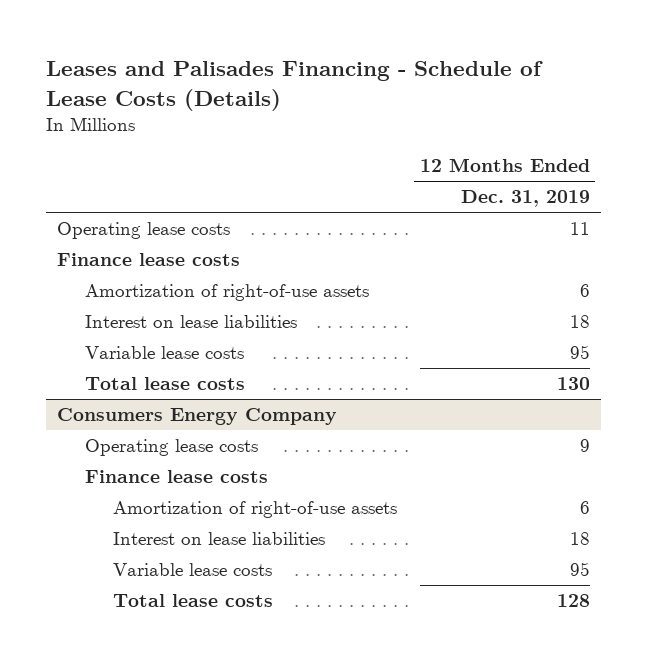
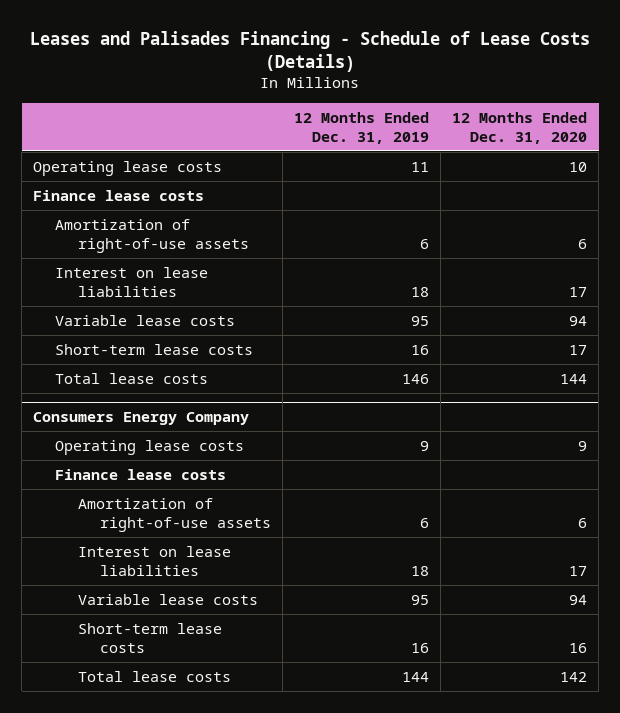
- | 12 Months Ended Dec. 31, 2019
+ | 12 Months Ended Dec. 31, 2019 | 12 Months Ended Dec. 31, 2020
- Total lease costs | 130
+ Short-term lease costs | 16 | 17
+ Total lease costs | 146 | 144
@ Consumers Energy Company
- Total lease costs | 128
+ Short-term lease costs | 16 | 16
+ Total lease costs | 144 | 142

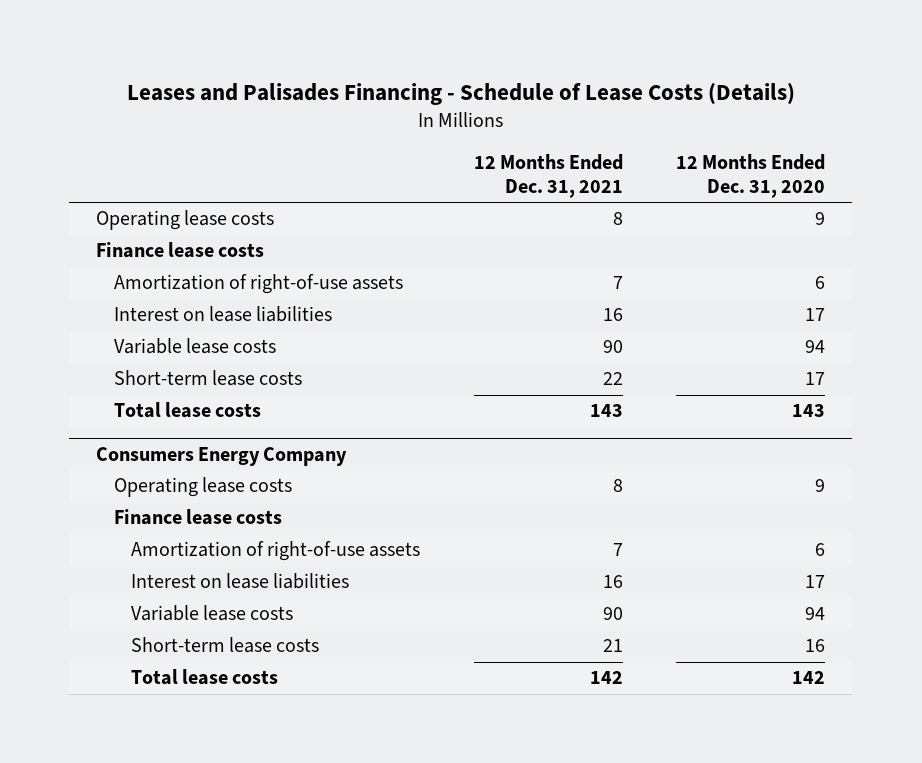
- | 12 Months Ended Dec. 31, 2019 | 12 Months Ended Dec. 31, 2020
+ | 12 Months Ended Dec. 31, 2021 | 12 Months Ended Dec. 31, 2020
- Operating lease costs | 11 | 10
+ Operating lease costs | 8 | 9
- Total lease costs | 146 | 144
+ Total lease costs | 143 | 143

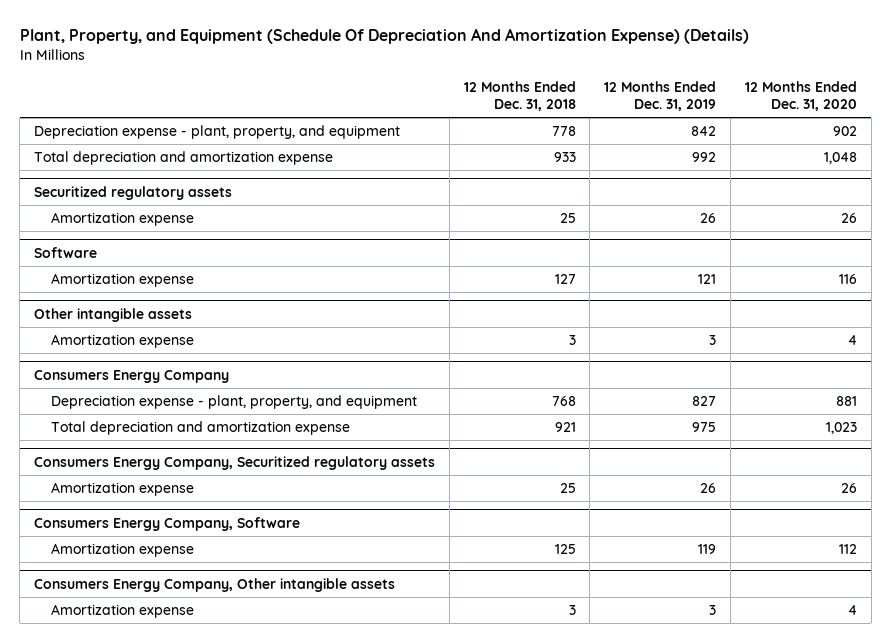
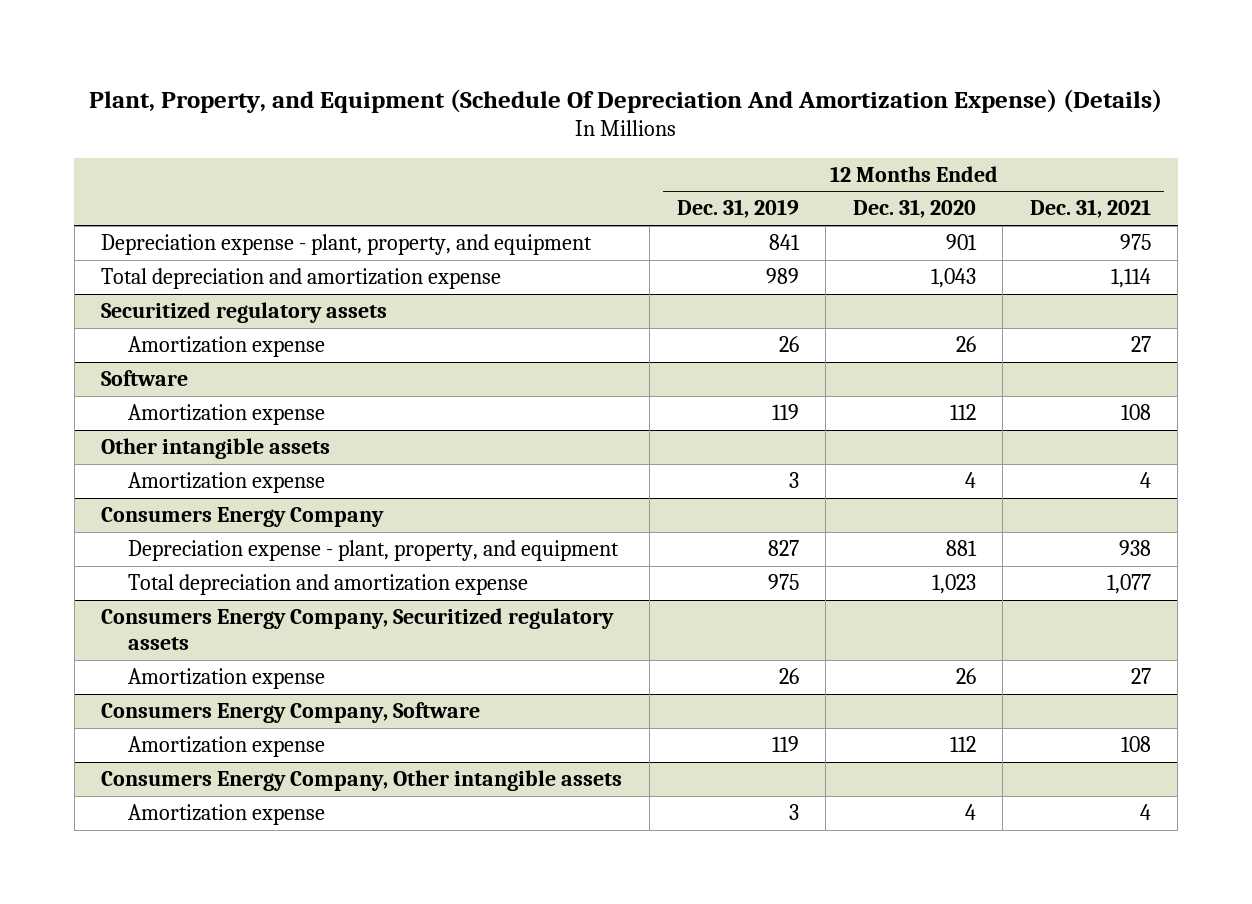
- | 12 Months Ended Dec. 31, 2018 | 12 Months Ended Dec. 31, 2019 | 12 Months Ended Dec. 31, 2020
+ | 12 Months Ended Dec. 31, 2019 | 12 Months Ended Dec. 31, 2020 | 12 Months Ended Dec. 31, 2021
- Depreciation expense - plant, property, and equipment | 778 | 842 | 902
- Total depreciation and amortization expense | 933 | 992 | 1,048
+ Depreciation expense - plant, property, and equipment | 841 | 901 | 975
+ Total depreciation and amortization expense | 989 | 1,043 | 1,114
@ Software
- Amortization expense | 127 | 121 | 116
+ Amortization expense | 119 | 112 | 108

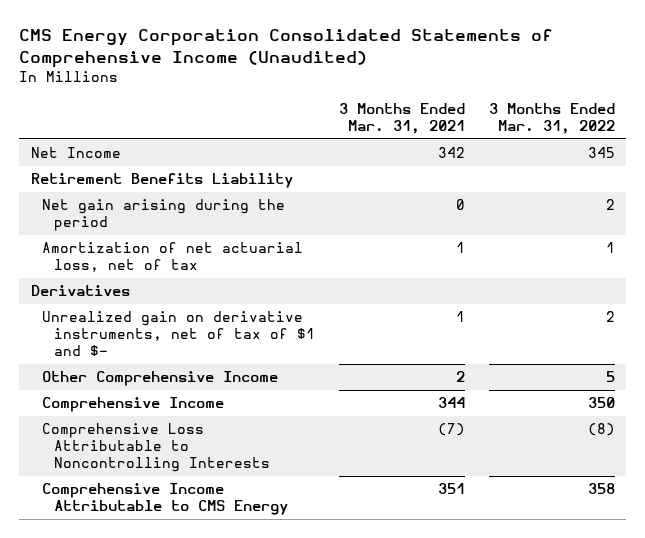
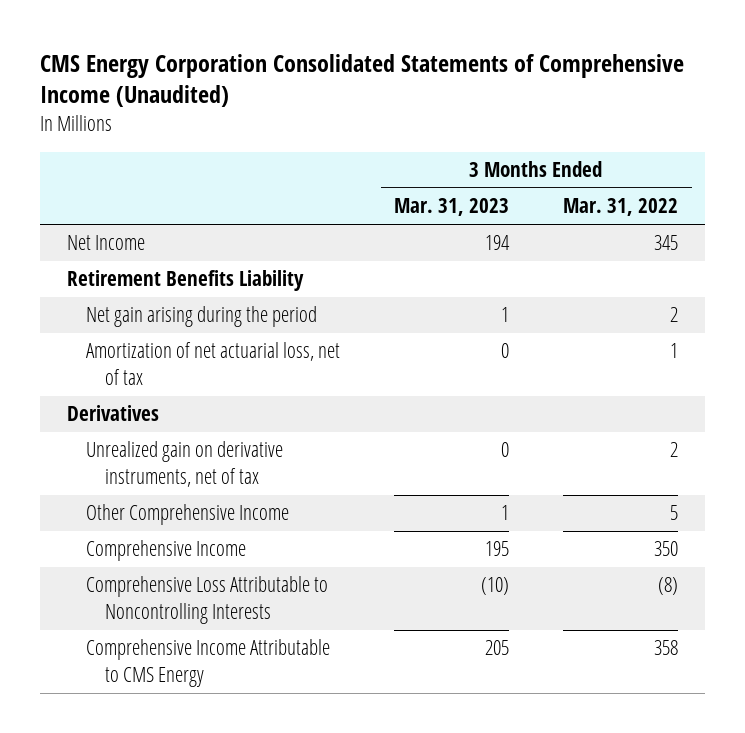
- | 3 Months Ended Mar. 31, 2021 | 3 Months Ended Mar. 31, 2022
+ | 3 Months Ended Mar. 31, 2023 | 3 Months Ended Mar. 31, 2022
- Unrealized gain on derivative instruments, net of tax of $1 and $- | 1 | 2
+ Unrealized gain on derivative instruments, net of tax | 0 | 2

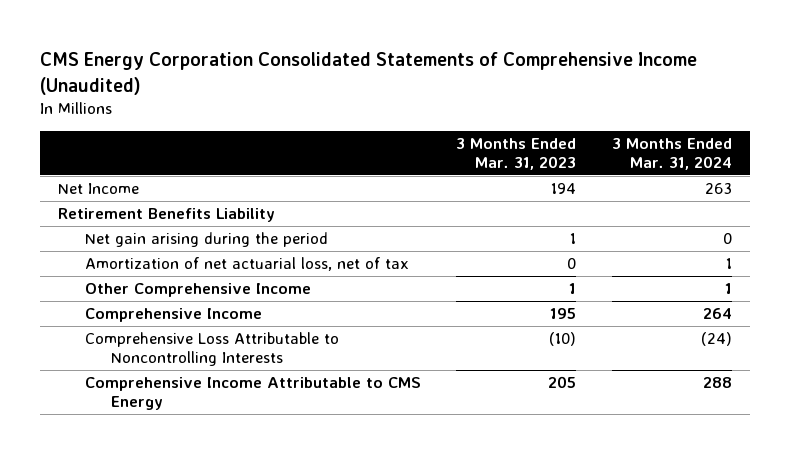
- | 3 Months Ended Mar. 31, 2023 | 3 Months Ended Mar. 31, 2022
+ | 3 Months Ended Mar. 31, 2023 | 3 Months Ended Mar. 31, 2024
- Derivatives
- Unrealized gain on derivative instruments, net of tax | 0 | 2

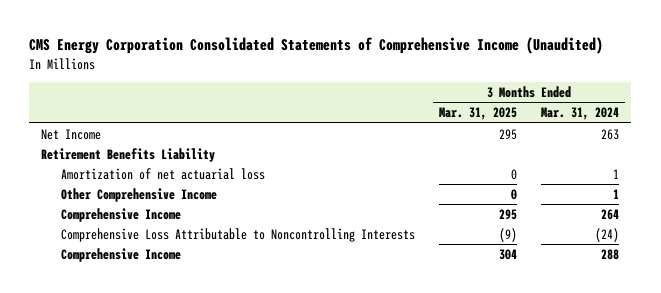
- | 3 Months Ended Mar. 31, 2023 | 3 Months Ended Mar. 31, 2024
+ | 3 Months Ended Mar. 31, 2025 | 3 Months Ended Mar. 31, 2024
- Net gain arising during the period | 1 | 0
- Amortization of net actuarial loss, net of tax | 0 | 1
+ Amortization of net actuarial loss | 0 | 1
- Comprehensive Income Attributable to CMS Energy | 205 | 288
+ Comprehensive Income | 304 | 288

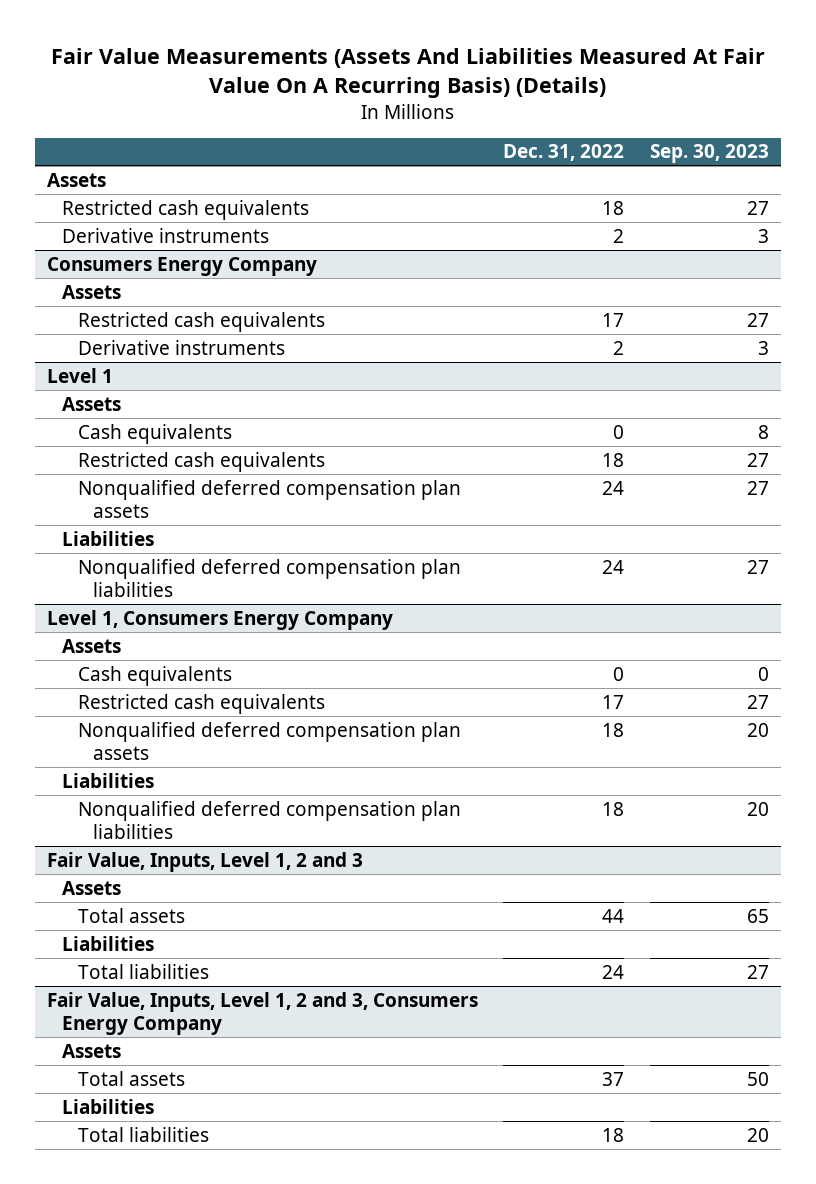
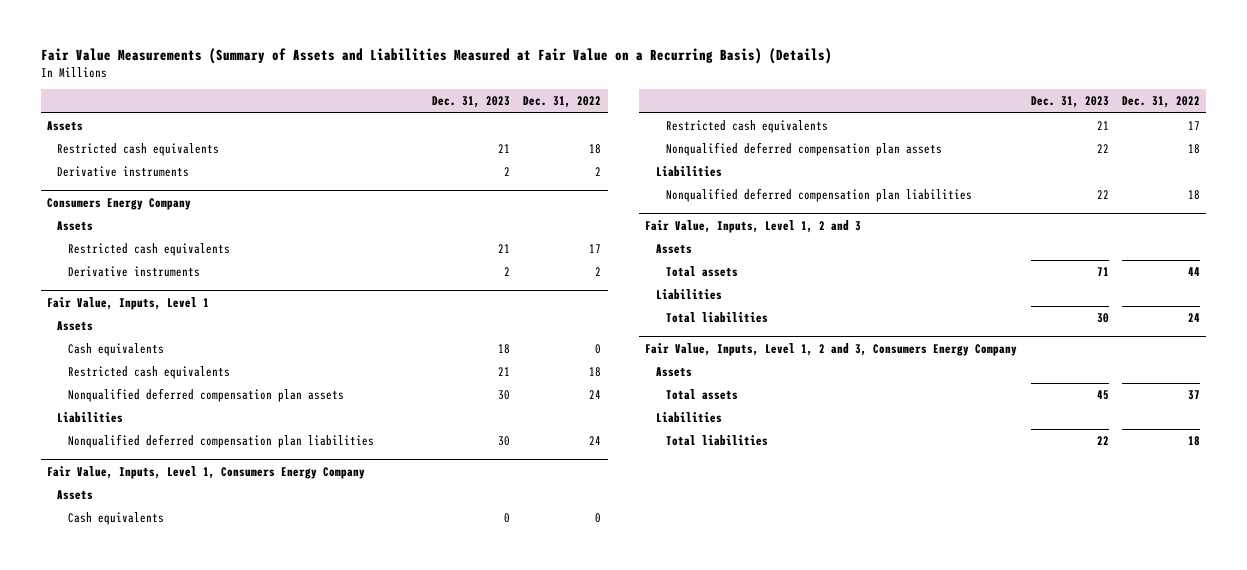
- Fair Value Measurements (Assets And Liabilities Measured At Fair Value On A Recurring Basis) (Details)
+ Fair Value Measurements (Summary of Assets and Liabilities Measured at Fair Value on a Recurring Basis) (Details)
- | Dec. 31, 2022 | Sep. 30, 2023
+ | Dec. 31, 2023 | Dec. 31, 2022
- Level 1
+ Fair Value, Inputs, Level 1
- Level 1, Consumers Energy Company
+ Fair Value, Inputs, Level 1, Consumers Energy Company

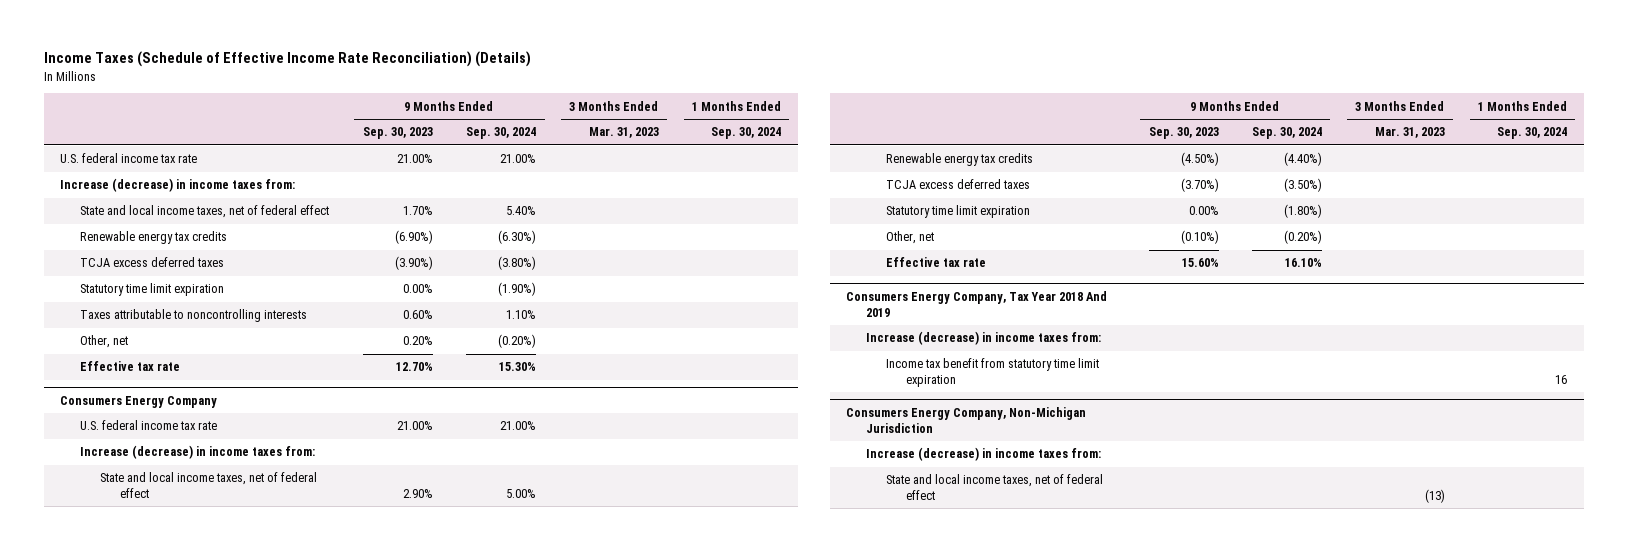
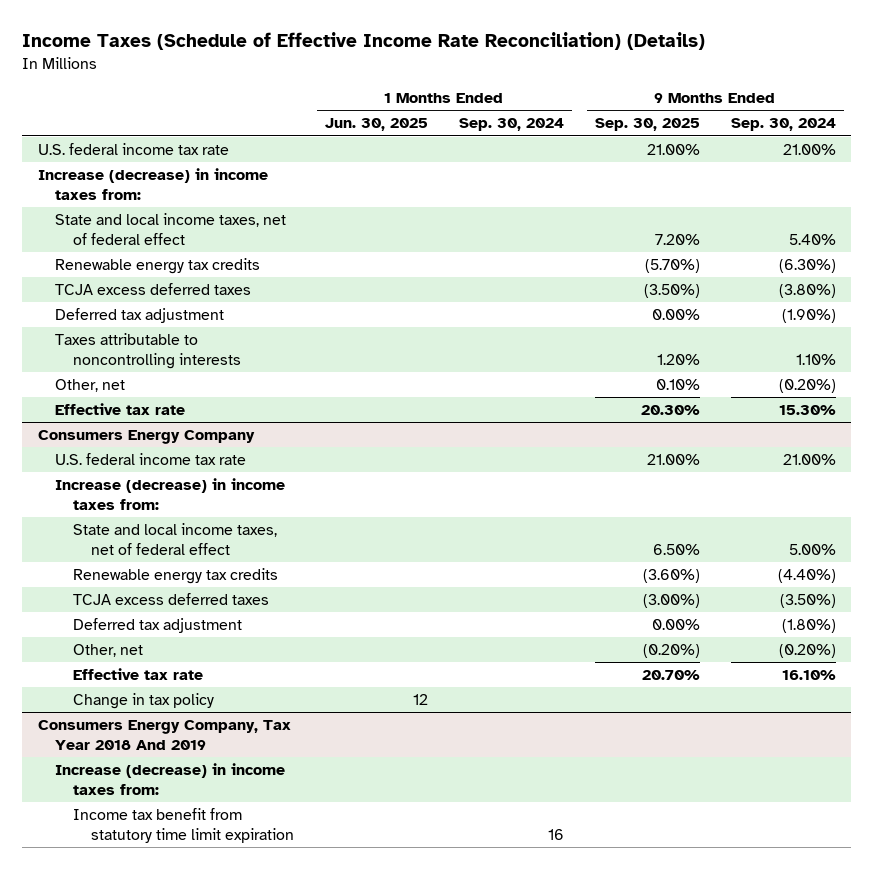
- | 9 Months Ended Sep. 30, 2023 | 9 Months Ended Sep. 30, 2024 | 3 Months Ended Mar. 31, 2023 | 1 Months Ended Sep. 30, 2024
+ | 1 Months Ended Jun. 30, 2025 | 1 Months Ended Sep. 30, 2024 | 9 Months Ended Sep. 30, 2025 | 9 Months Ended Sep. 30, 2024
- Statutory time limit expiration | 0.00% | (1.90%) | |
+ Deferred tax adjustment | | | 0.00% | (1.90%)
@ Consumers Energy Company
- Statutory time limit expiration | 0.00% | (1.80%) | |
+ Deferred tax adjustment | | | 0.00% | (1.80%)
+ Change in tax policy | 12 | | |
- Consumers Energy Company, Non-Michigan Jurisdiction
- Increase (decrease) in income taxes from:
- State and local income taxes, net of federal effect | | | (13) |

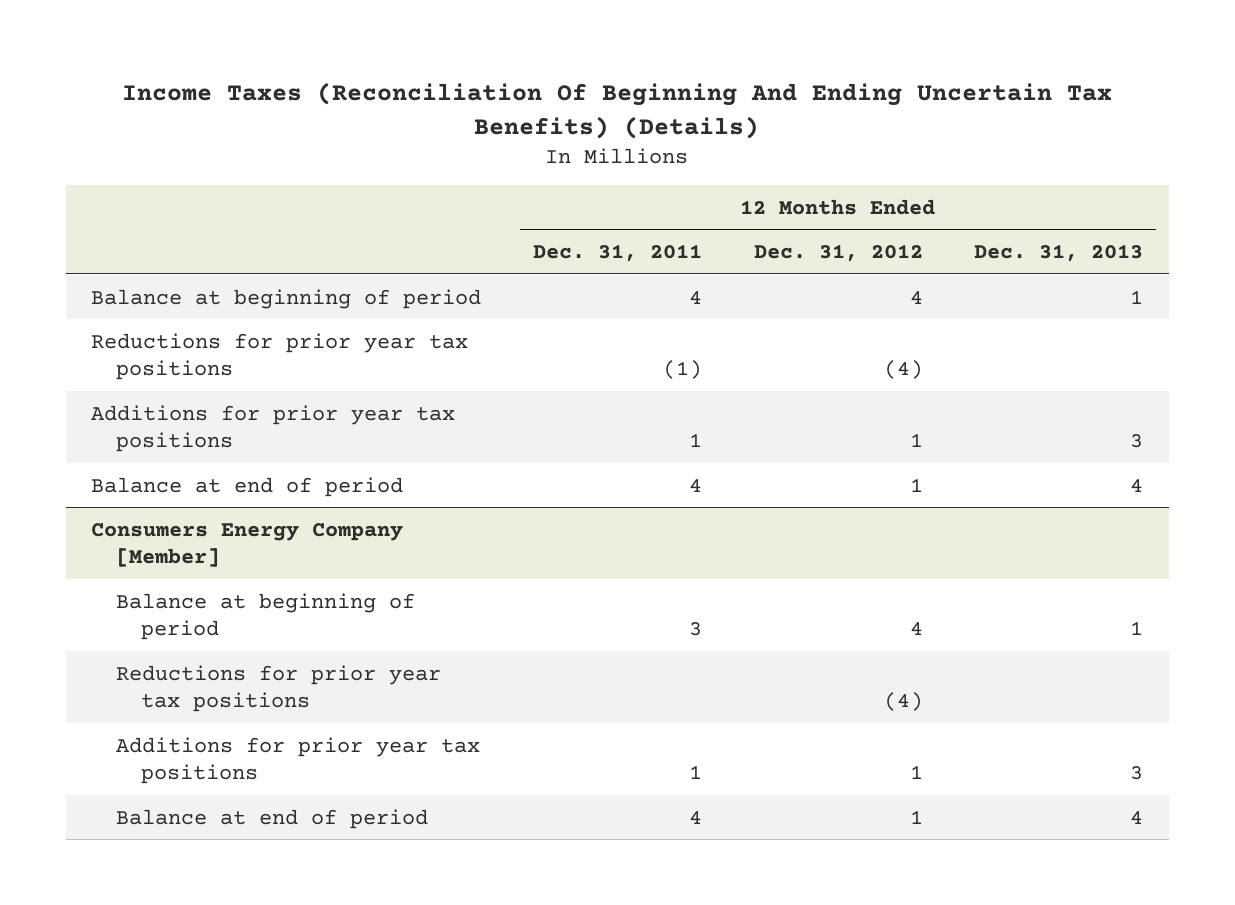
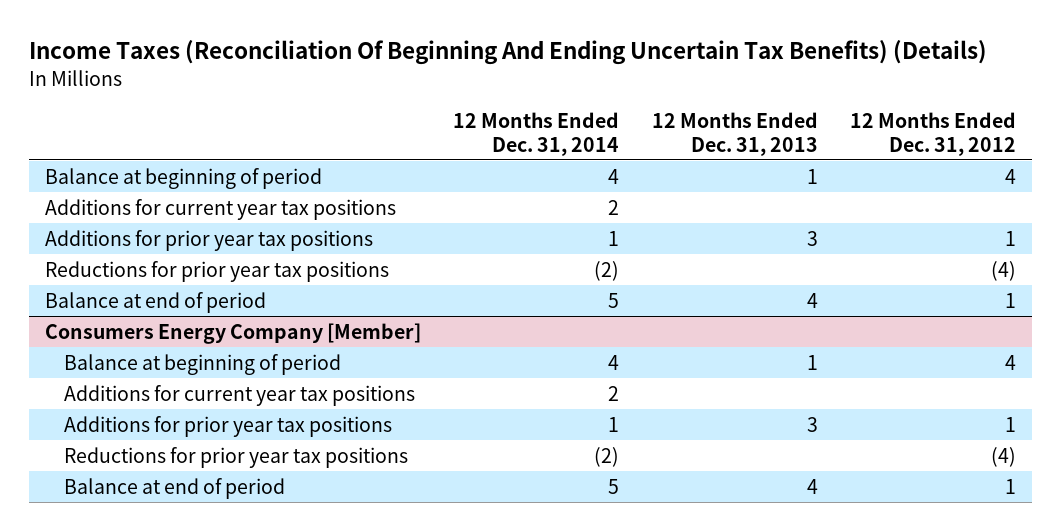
- | 12 Months Ended Dec. 31, 2011 | 12 Months Ended Dec. 31, 2012 | 12 Months Ended Dec. 31, 2013
+ | 12 Months Ended Dec. 31, 2014 | 12 Months Ended Dec. 31, 2013 | 12 Months Ended Dec. 31, 2012
+ Additions for current year tax positions | 2 | |
moved down: Reductions for prior year tax positions | (2) | | (4)
@ Consumers Energy Company [Member]
+ Additions for current year tax positions | 2 | |
moved down: Reductions for prior year tax positions | (2) | | (4)

